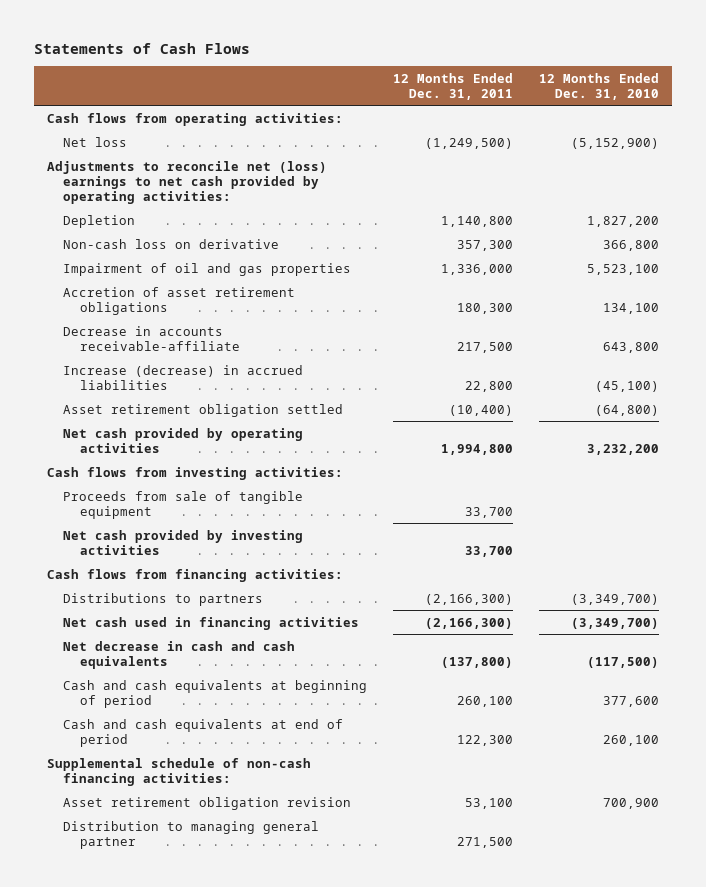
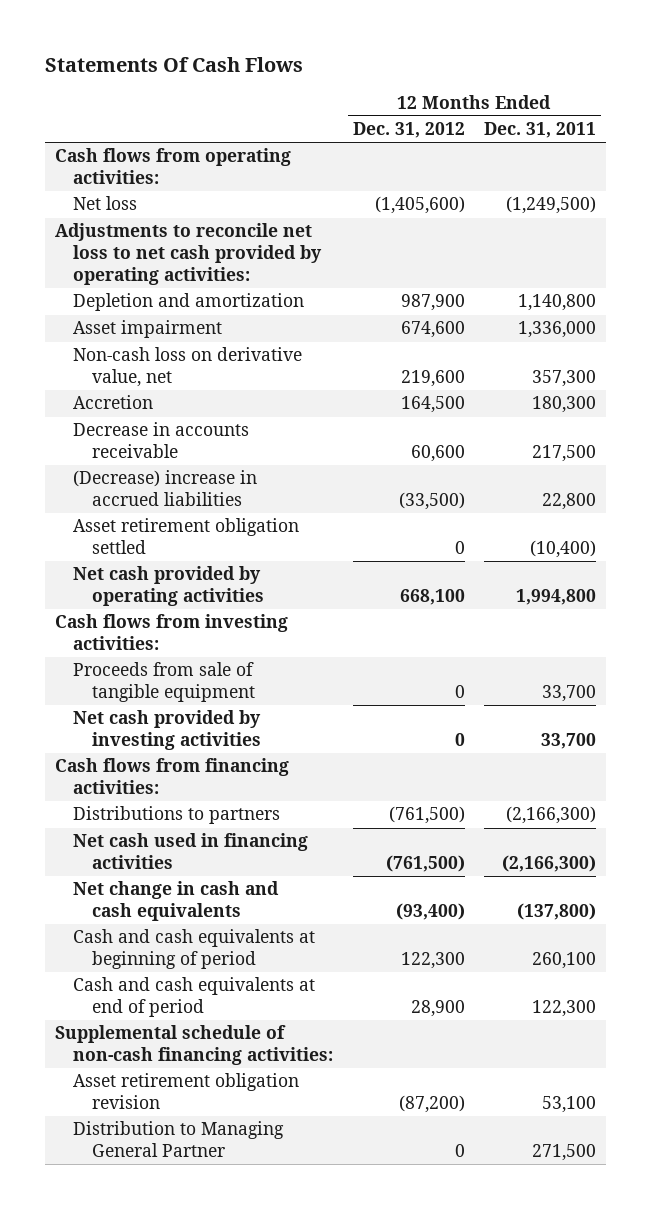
- Statements of Cash Flows
+ Statements Of Cash Flows
- | 12 Months Ended Dec. 31, 2011 | 12 Months Ended Dec. 31, 2010
+ | 12 Months Ended Dec. 31, 2012 | 12 Months Ended Dec. 31, 2011
- Adjustments to reconcile net (loss) earnings to net cash provided by operating activities:
- Depletion | 1,140,800 | 1,827,200
- Non-cash loss on derivative | 357,300 | 366,800
- Impairment of oil and gas properties | 1,336,000 | 5,523,100
- Accretion of asset retirement obligations | 180,300 | 134,100
- Decrease in accounts receivable-affiliate | 217,500 | 643,800
- Increase (decrease) in accrued liabilities | 22,800 | (45,100)
+ Adjustments to reconcile net loss to net cash provided by operating activities:
+ Depletion and amortization | 987,900 | 1,140,800
+ Asset impairment | 674,600 | 1,336,000
+ Non-cash loss on derivative value, net | 219,600 | 357,300
+ Accretion | 164,500 | 180,300
+ Decrease in accounts receivable | 60,600 | 217,500
+ (Decrease) increase in accrued liabilities | (33,500) | 22,800
- Net decrease in cash and cash equivalents | (137,800) | (117,500)
+ Net change in cash and cash equivalents | (93,400) | (137,800)
- Distribution to managing general partner | 271,500 |
+ Distribution to Managing General Partner | 0 | 271,500

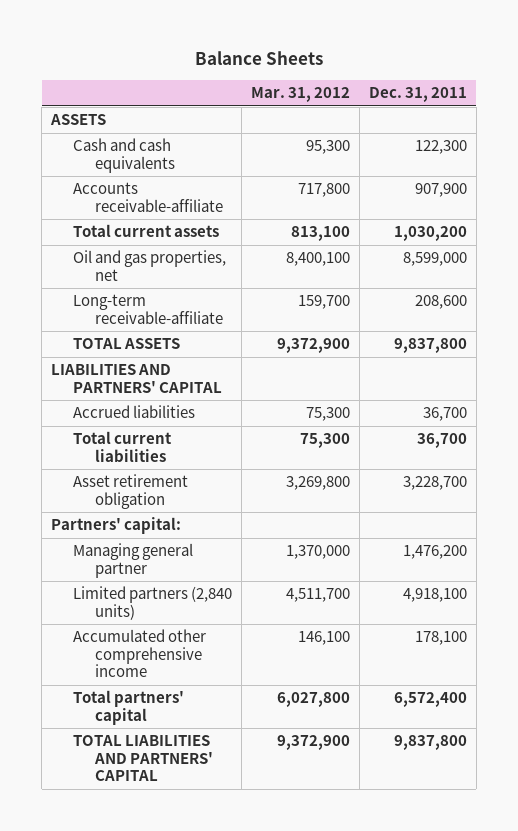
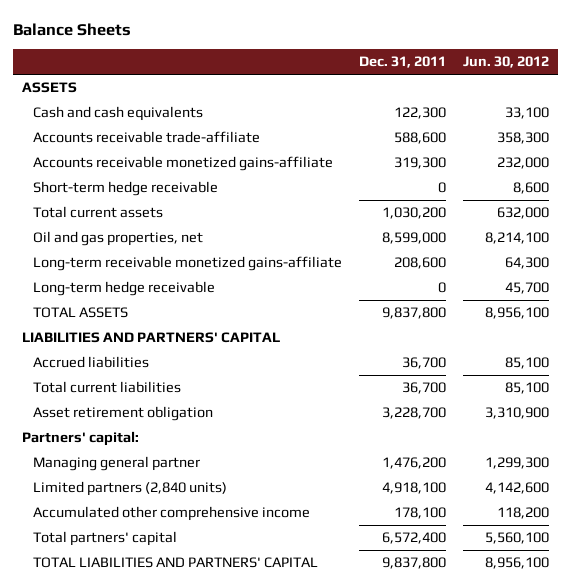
- | Mar. 31, 2012 | Dec. 31, 2011
+ | Dec. 31, 2011 | Jun. 30, 2012
- Accounts receivable-affiliate | 717,800 | 907,900
+ Accounts receivable trade-affiliate | 588,600 | 358,300
+ Accounts receivable monetized gains-affiliate | 319,300 | 232,000
+ Short-term hedge receivable | 0 | 8,600
- Long-term receivable-affiliate | 159,700 | 208,600
+ Long-term receivable monetized gains-affiliate | 208,600 | 64,300
+ Long-term hedge receivable | 0 | 45,700

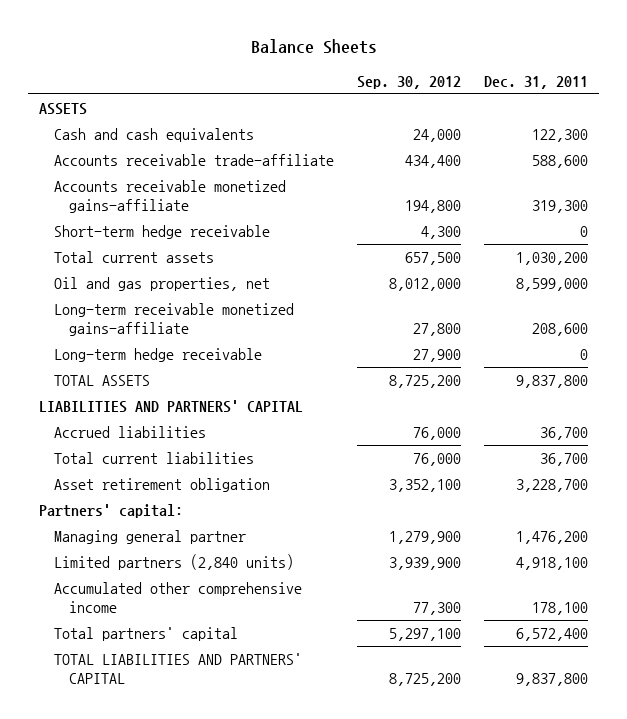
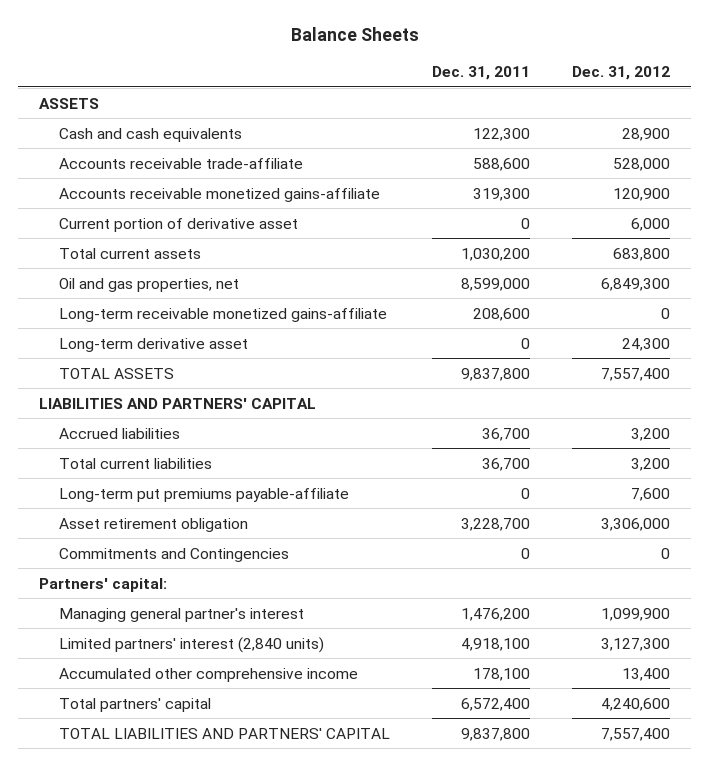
- | Sep. 30, 2012 | Dec. 31, 2011
+ | Dec. 31, 2011 | Dec. 31, 2012
- Short-term hedge receivable | 4,300 | 0
+ Current portion of derivative asset | 0 | 6,000
- Long-term hedge receivable | 27,900 | 0
+ Long-term derivative asset | 0 | 24,300
+ Long-term put premiums payable-affiliate | 0 | 7,600
+ Commitments and Contingencies | 0 | 0
- Managing general partner | 1,279,900 | 1,476,200
- Limited partners (2,840 units) | 3,939,900 | 4,918,100
+ Managing general partner's interest | 1,476,200 | 1,099,900
+ Limited partners' interest (2,840 units) | 4,918,100 | 3,127,300

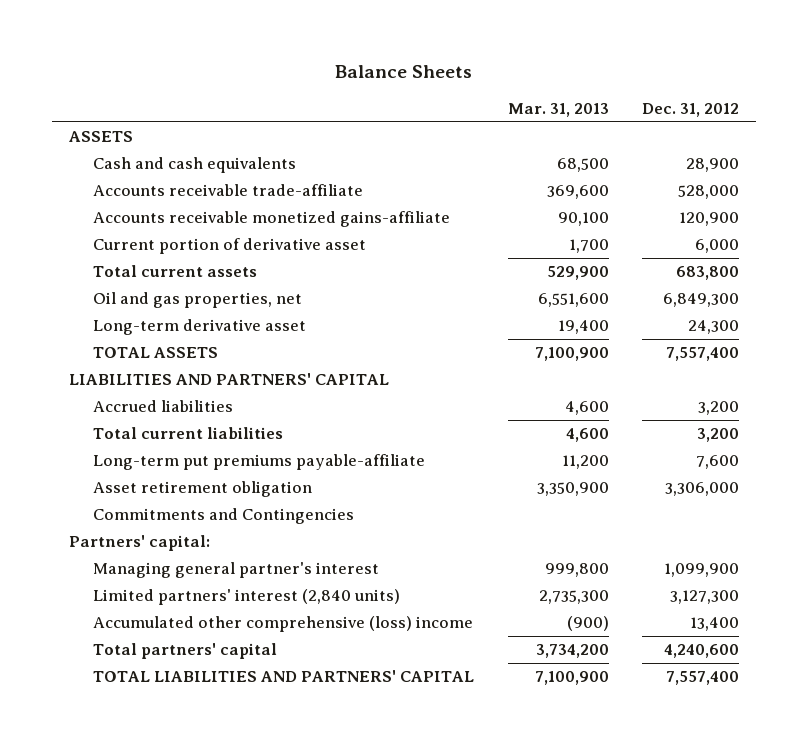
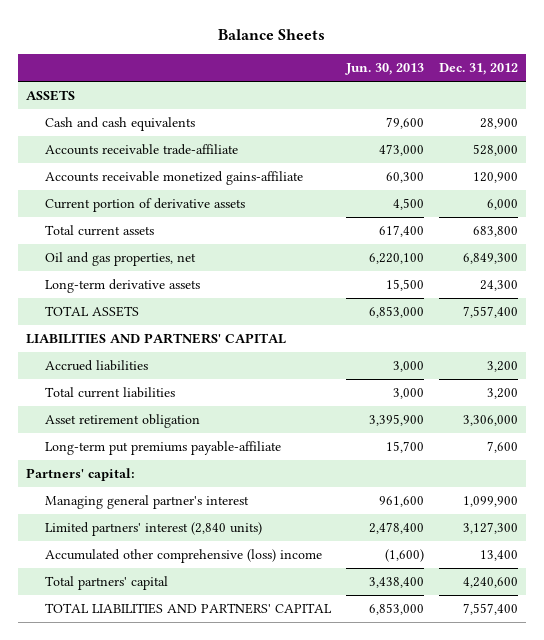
- | Mar. 31, 2013 | Dec. 31, 2012
+ | Jun. 30, 2013 | Dec. 31, 2012
- Current portion of derivative asset | 1,700 | 6,000
+ Current portion of derivative assets | 4,500 | 6,000
- Long-term derivative asset | 19,400 | 24,300
+ Long-term derivative assets | 15,500 | 24,300
- Commitments and Contingencies
moved down: Long-term put premiums payable-affiliate | 15,700 | 7,600

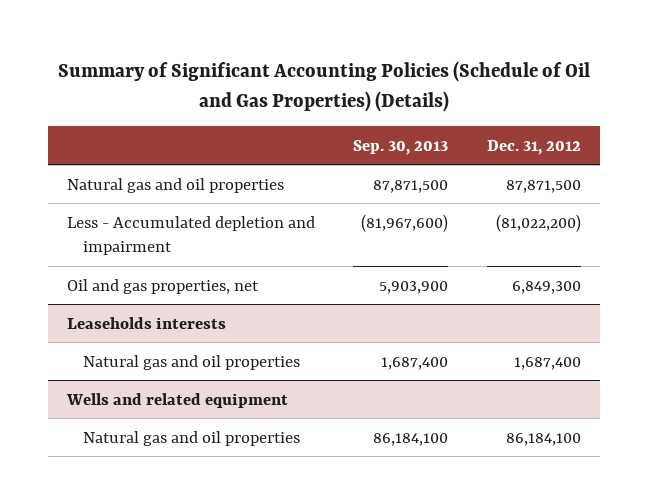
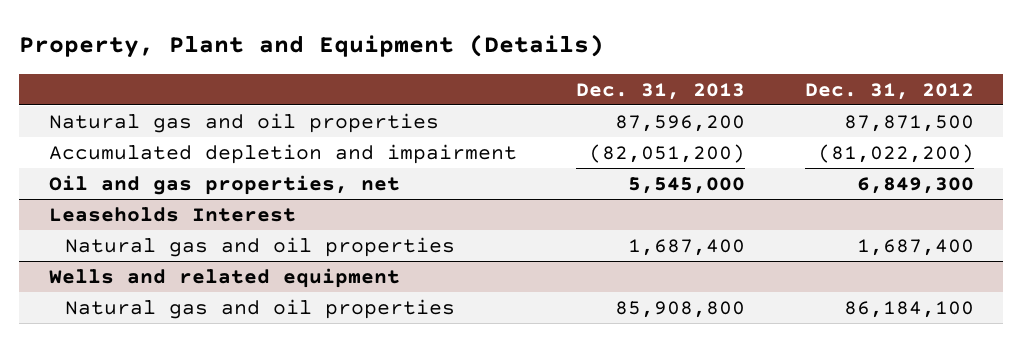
- Summary of Significant Accounting Policies (Schedule of Oil and Gas Properties) (Details)
+ Property, Plant and Equipment (Details)
- | Sep. 30, 2013 | Dec. 31, 2012
+ | Dec. 31, 2013 | Dec. 31, 2012
- Less - Accumulated depletion and impairment | (81,967,600) | (81,022,200)
+ Accumulated depletion and impairment | (82,051,200) | (81,022,200)
- Leaseholds interests
+ Leaseholds Interest

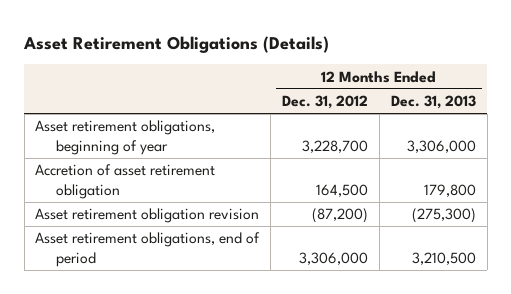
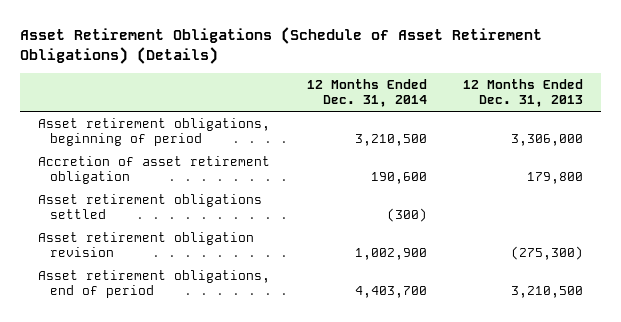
- Asset Retirement Obligations (Details)
+ Asset Retirement Obligations (Schedule of Asset Retirement Obligations) (Details)
- | 12 Months Ended Dec. 31, 2012 | 12 Months Ended Dec. 31, 2013
+ | 12 Months Ended Dec. 31, 2014 | 12 Months Ended Dec. 31, 2013
- Asset retirement obligations, beginning of year | 3,228,700 | 3,306,000
+ Asset retirement obligations, beginning of period | 3,210,500 | 3,306,000
+ Asset retirement obligations settled | (300) |

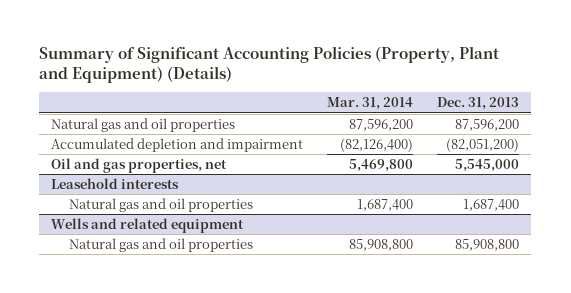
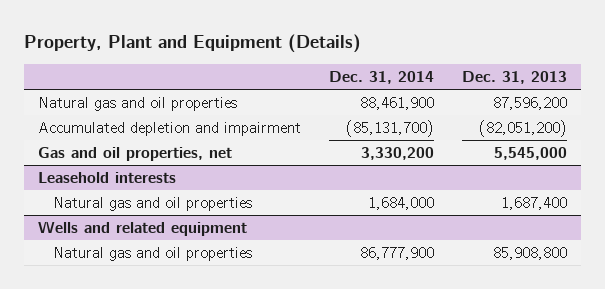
- Summary of Significant Accounting Policies (Property, Plant and Equipment) (Details)
+ Property, Plant and Equipment (Details)
- | Mar. 31, 2014 | Dec. 31, 2013
+ | Dec. 31, 2014 | Dec. 31, 2013
- Oil and gas properties, net | 5,469,800 | 5,545,000
+ Gas and oil properties, net | 3,330,200 | 5,545,000

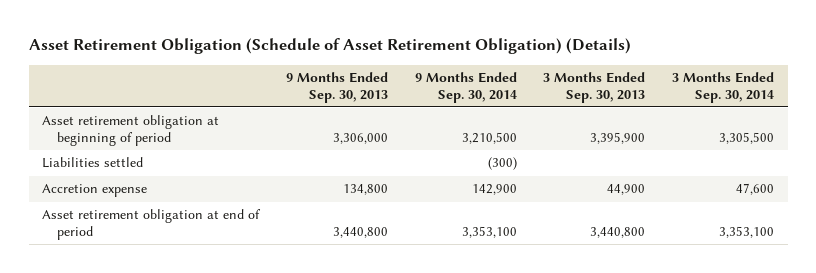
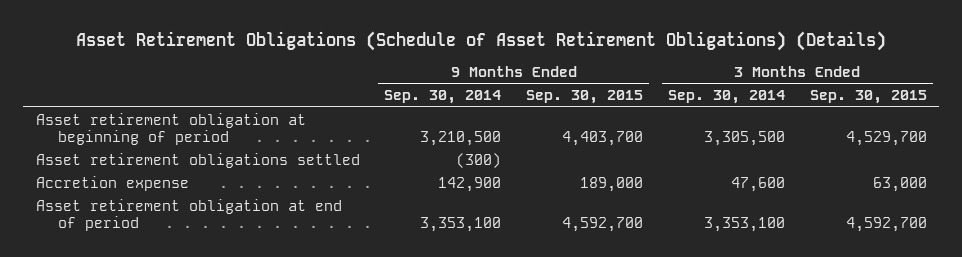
- Asset Retirement Obligation (Schedule of Asset Retirement Obligation) (Details)
+ Asset Retirement Obligations (Schedule of Asset Retirement Obligations) (Details)
- | 9 Months Ended Sep. 30, 2013 | 9 Months Ended Sep. 30, 2014 | 3 Months Ended Sep. 30, 2013 | 3 Months Ended Sep. 30, 2014
+ | 9 Months Ended Sep. 30, 2014 | 9 Months Ended Sep. 30, 2015 | 3 Months Ended Sep. 30, 2014 | 3 Months Ended Sep. 30, 2015
- Liabilities settled | | (300) | |
+ Asset retirement obligations settled | (300) | | |

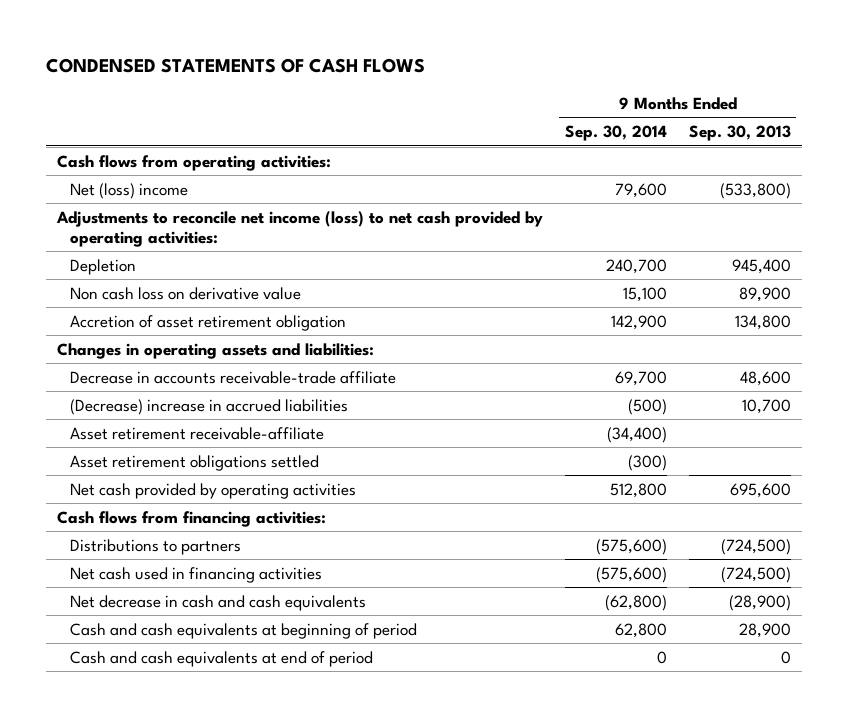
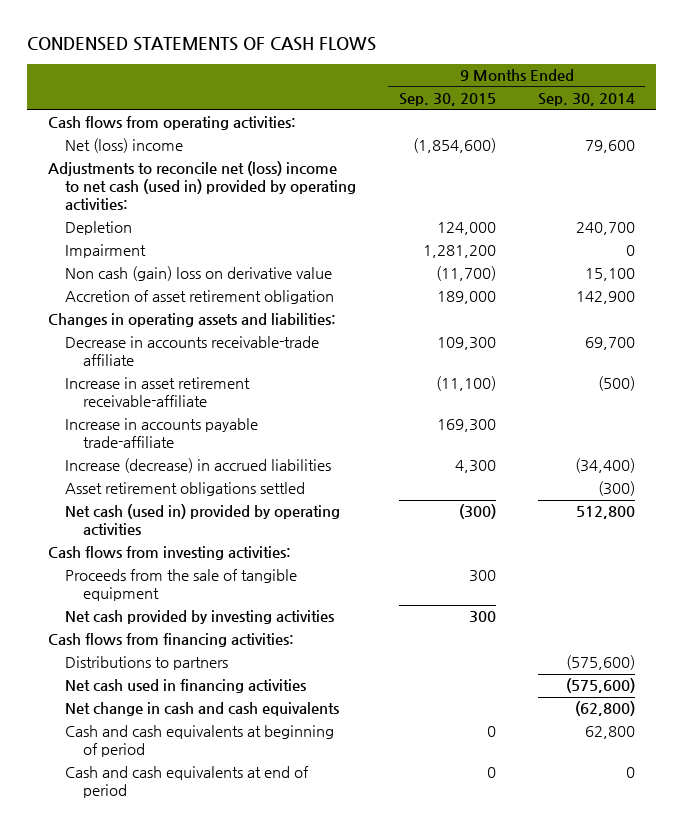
- | 9 Months Ended Sep. 30, 2014 | 9 Months Ended Sep. 30, 2013
+ | 9 Months Ended Sep. 30, 2015 | 9 Months Ended Sep. 30, 2014
- Adjustments to reconcile net income (loss) to net cash provided by operating activities:
+ Adjustments to reconcile net (loss) income to net cash (used in) provided by operating activities:
- Non cash loss on derivative value | 15,100 | 89,900
+ Impairment | 1,281,200 | 0
+ Non cash (gain) loss on derivative value | (11,700) | 15,100
- (Decrease) increase in accrued liabilities | (500) | 10,700
- Asset retirement receivable-affiliate | (34,400) |
+ Increase in asset retirement receivable-affiliate | (11,100) | (500)
+ Increase in accounts payable trade-affiliate | 169,300 |
+ Increase (decrease) in accrued liabilities | 4,300 | (34,400)
- Net cash provided by operating activities | 512,800 | 695,600
+ Net cash (used in) provided by operating activities | (300) | 512,800
+ Cash flows from investing activities:
+ Proceeds from the sale of tangible equipment | 300 |
+ Net cash provided by investing activities | 300 |
- Net decrease in cash and cash equivalents | (62,800) | (28,900)
+ Net change in cash and cash equivalents | | (62,800)

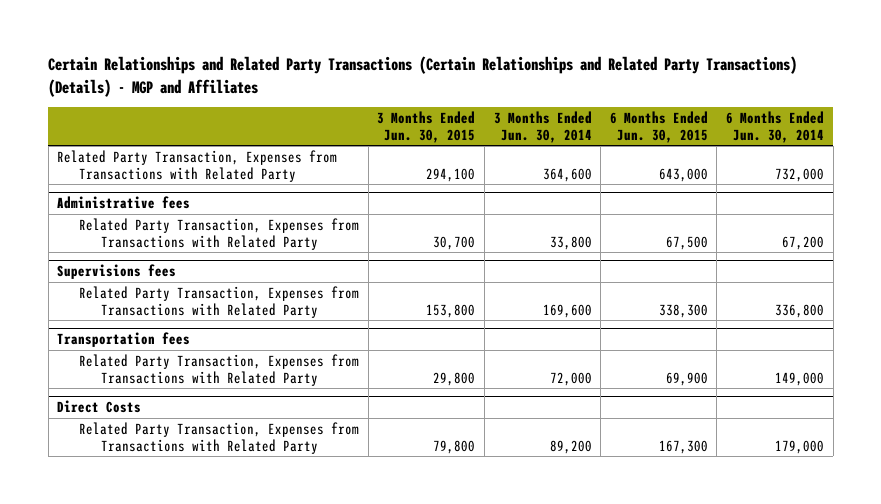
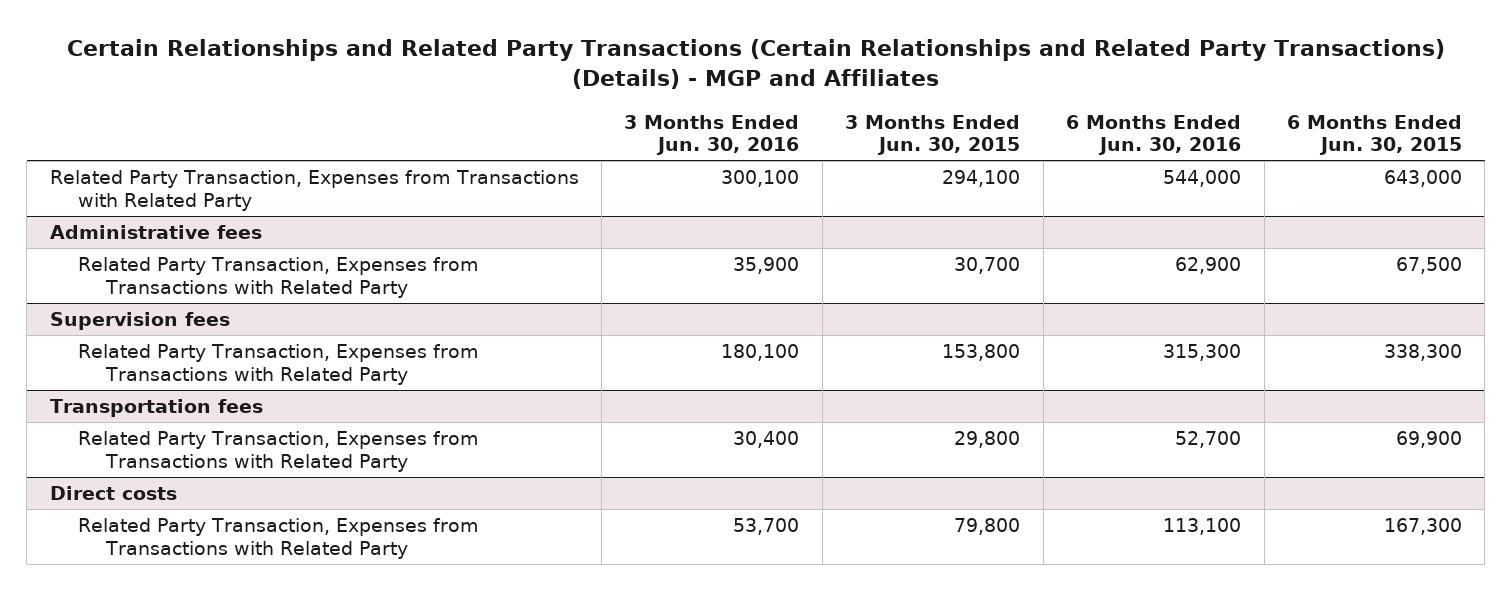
- | 3 Months Ended Jun. 30, 2015 | 3 Months Ended Jun. 30, 2014 | 6 Months Ended Jun. 30, 2015 | 6 Months Ended Jun. 30, 2014
+ | 3 Months Ended Jun. 30, 2016 | 3 Months Ended Jun. 30, 2015 | 6 Months Ended Jun. 30, 2016 | 6 Months Ended Jun. 30, 2015
- Supervisions fees
+ Supervision fees
- Direct Costs
+ Direct costs

